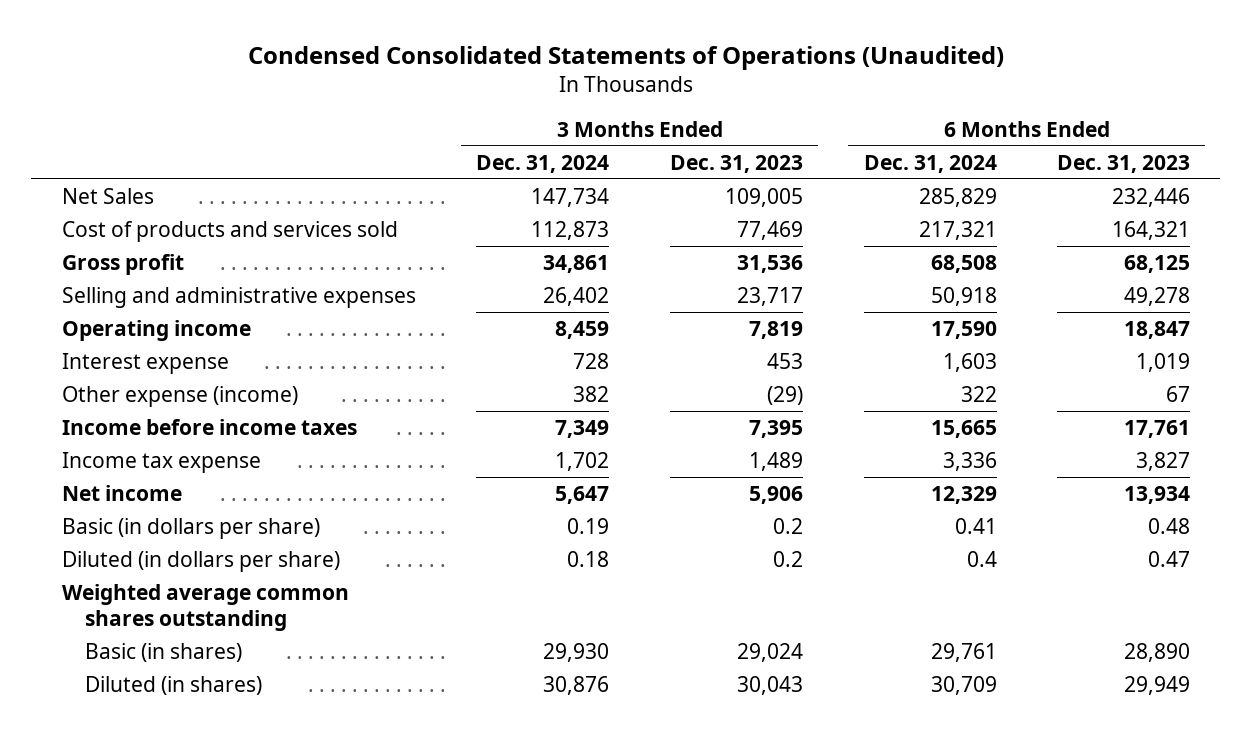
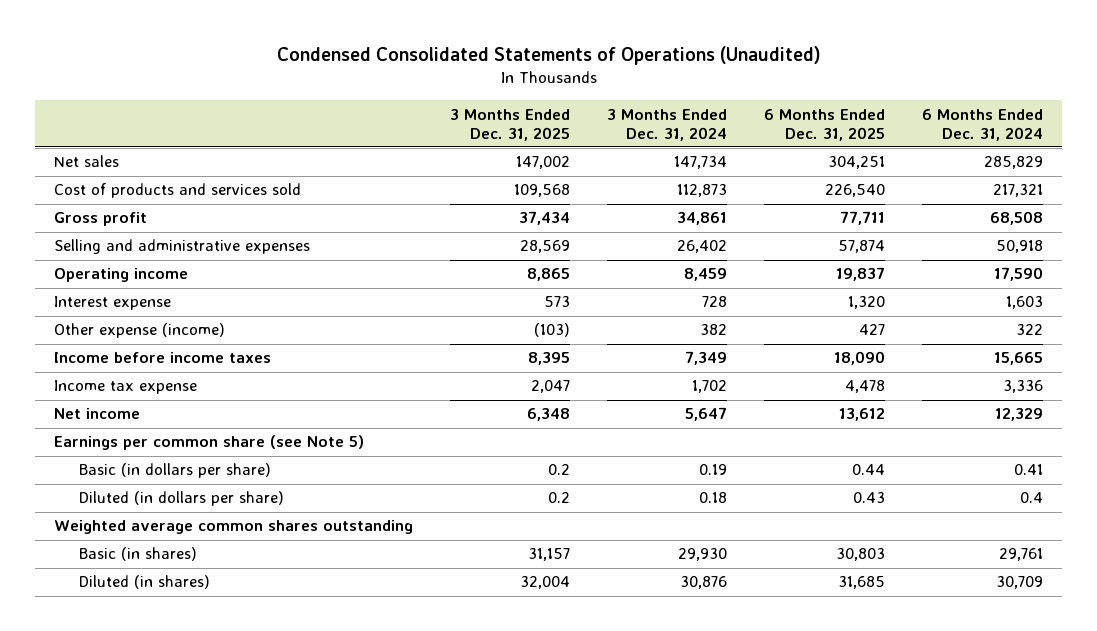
- | 3 Months Ended Dec. 31, 2024 | 3 Months Ended Dec. 31, 2023 | 6 Months Ended Dec. 31, 2024 | 6 Months Ended Dec. 31, 2023
+ | 3 Months Ended Dec. 31, 2025 | 3 Months Ended Dec. 31, 2024 | 6 Months Ended Dec. 31, 2025 | 6 Months Ended Dec. 31, 2024
- Net Sales | 147,734 | 109,005 | 285,829 | 232,446
+ Net sales | 147,002 | 147,734 | 304,251 | 285,829
+ Earnings per common share (see Note 5)

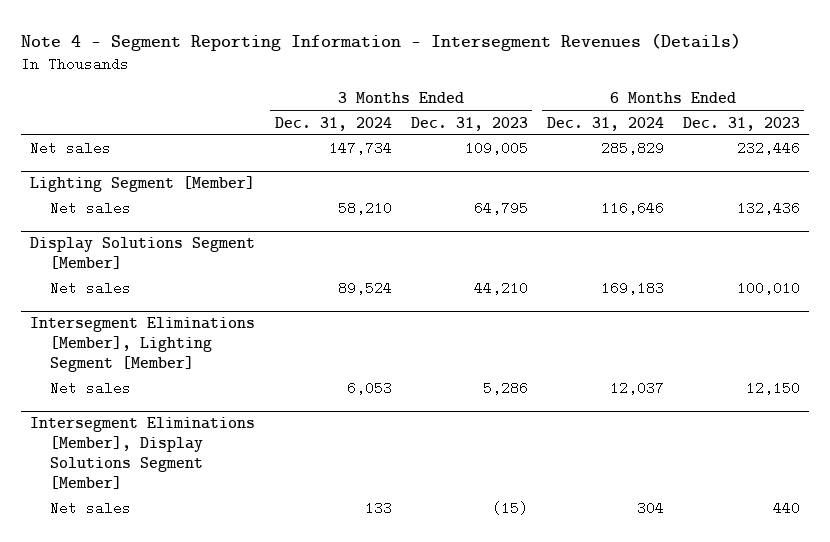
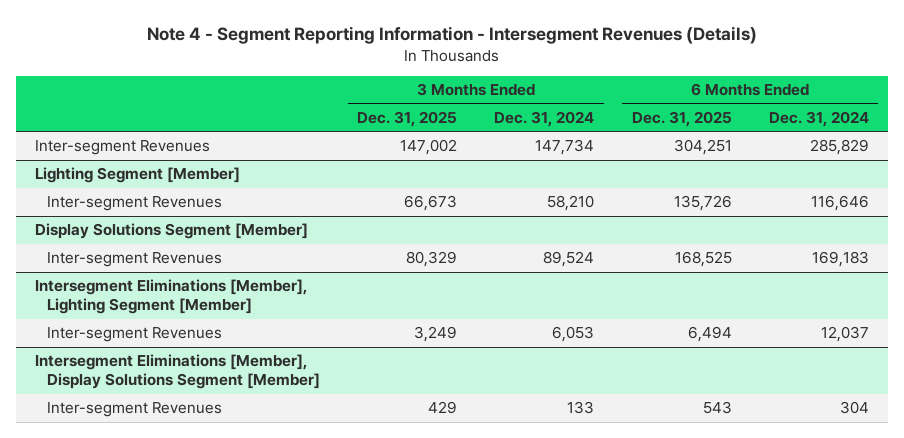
- | 3 Months Ended Dec. 31, 2024 | 3 Months Ended Dec. 31, 2023 | 6 Months Ended Dec. 31, 2024 | 6 Months Ended Dec. 31, 2023
+ | 3 Months Ended Dec. 31, 2025 | 3 Months Ended Dec. 31, 2024 | 6 Months Ended Dec. 31, 2025 | 6 Months Ended Dec. 31, 2024
- Net sales | 147,734 | 109,005 | 285,829 | 232,446
+ Inter-segment Revenues | 147,002 | 147,734 | 304,251 | 285,829
@ Lighting Segment [Member]
- Net sales | 58,210 | 64,795 | 116,646 | 132,436
+ Inter-segment Revenues | 66,673 | 58,210 | 135,726 | 116,646
@ Display Solutions Segment [Member]
- Net sales | 89,524 | 44,210 | 169,183 | 100,010
+ Inter-segment Revenues | 80,329 | 89,524 | 168,525 | 169,183
@ Intersegment Eliminations [Member], Lighting Segment [Member]
- Net sales | 6,053 | 5,286 | 12,037 | 12,150
+ Inter-segment Revenues | 3,249 | 6,053 | 6,494 | 12,037
@ Intersegment Eliminations [Member], Display Solutions Segment [Member]
- Net sales | 133 | (15) | 304 | 440
+ Inter-segment Revenues | 429 | 133 | 543 | 304

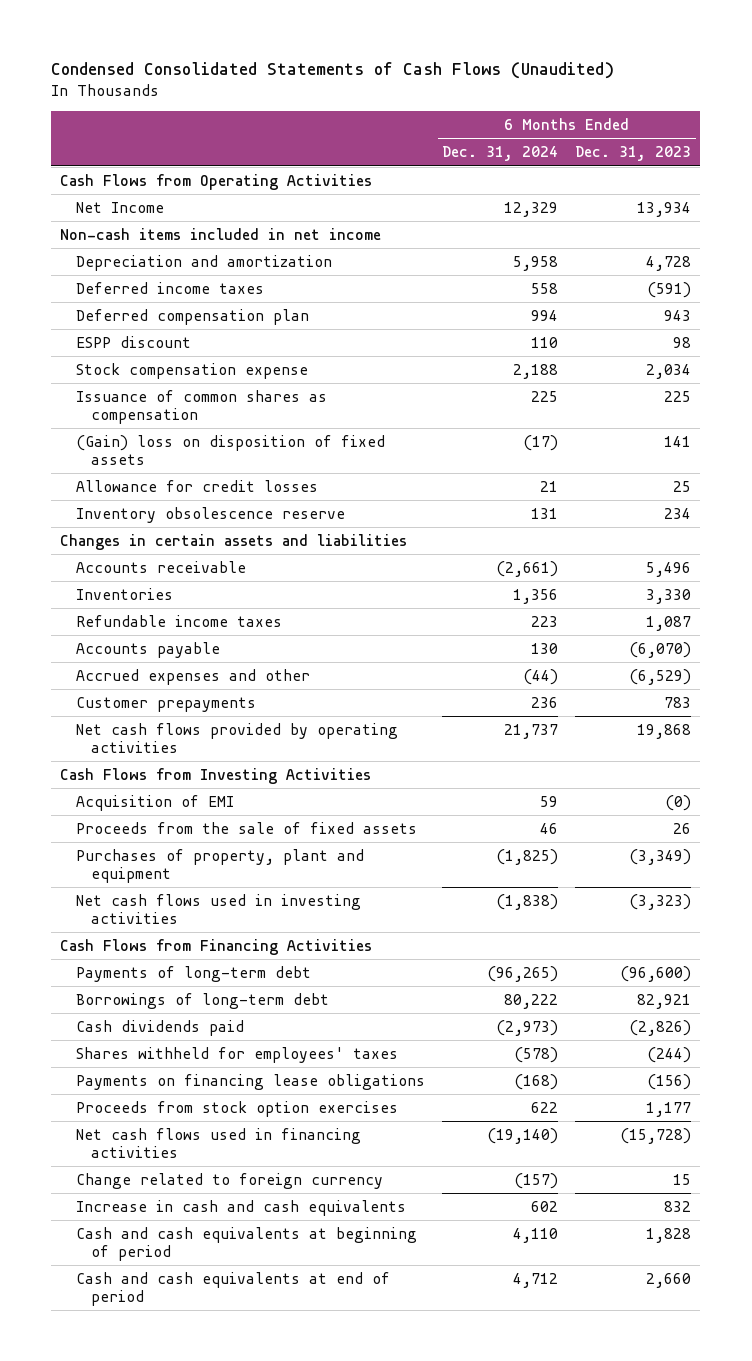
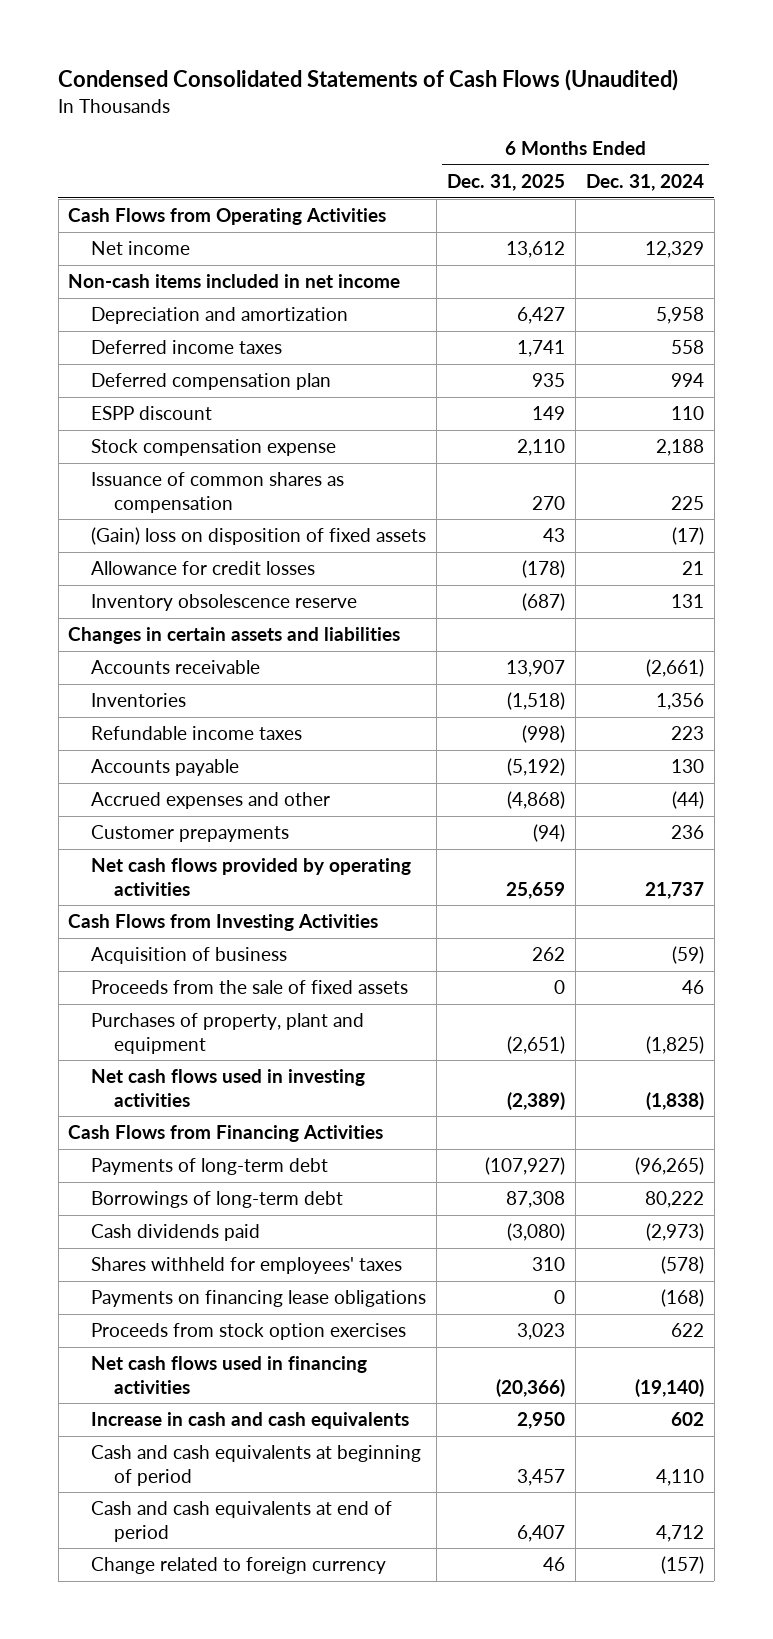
- | 6 Months Ended Dec. 31, 2024 | 6 Months Ended Dec. 31, 2023
+ | 6 Months Ended Dec. 31, 2025 | 6 Months Ended Dec. 31, 2024
- Net Income | 12,329 | 13,934
+ Net income | 13,612 | 12,329
- Acquisition of EMI | 59 | (0)
+ Acquisition of business | 262 | (59)
moved down: Change related to foreign currency | 46 | (157)

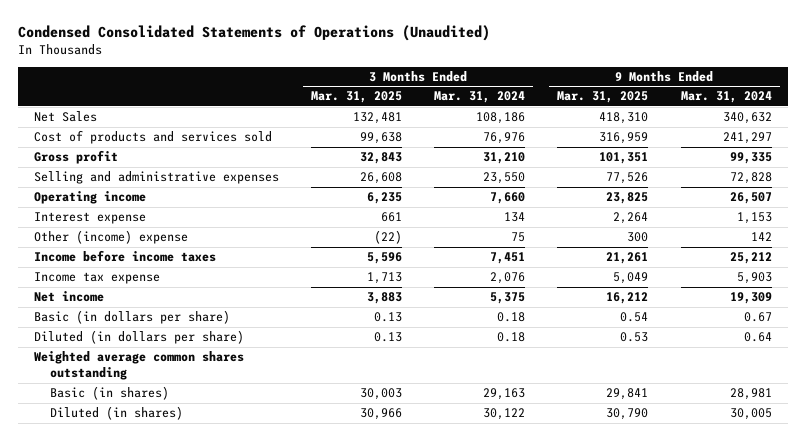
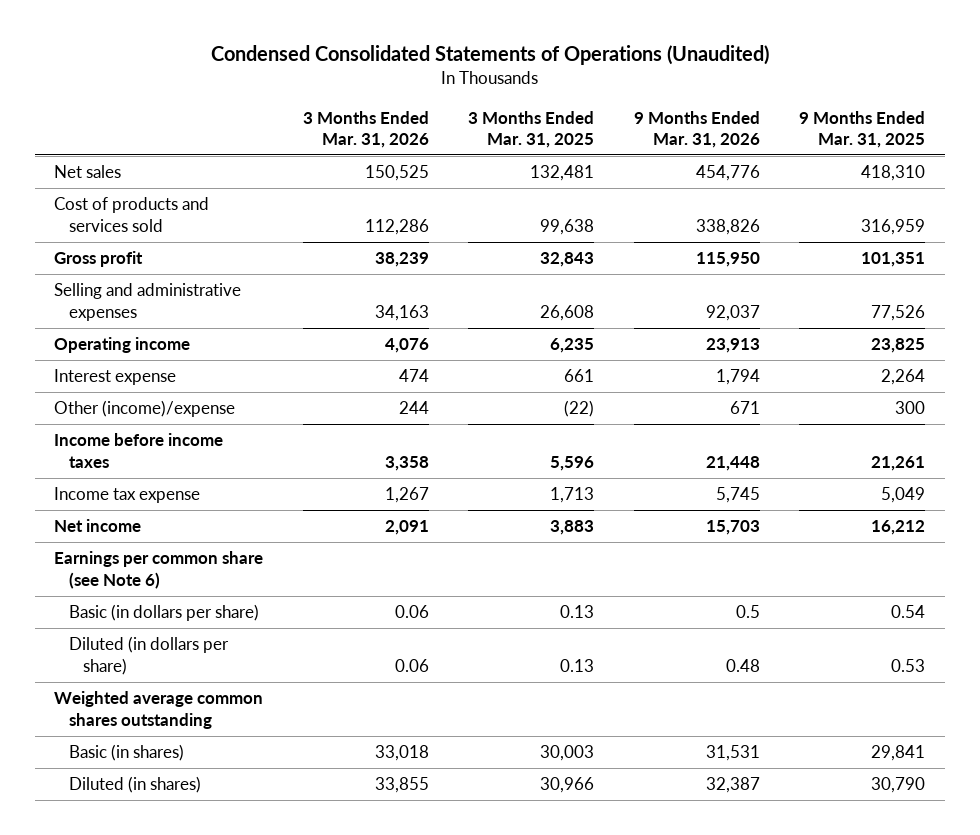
- | 3 Months Ended Mar. 31, 2025 | 3 Months Ended Mar. 31, 2024 | 9 Months Ended Mar. 31, 2025 | 9 Months Ended Mar. 31, 2024
+ | 3 Months Ended Mar. 31, 2026 | 3 Months Ended Mar. 31, 2025 | 9 Months Ended Mar. 31, 2026 | 9 Months Ended Mar. 31, 2025
- Net Sales | 132,481 | 108,186 | 418,310 | 340,632
+ Net sales | 150,525 | 132,481 | 454,776 | 418,310
- Other (income) expense | (22) | 75 | 300 | 142
+ Other (income)/expense | 244 | (22) | 671 | 300
+ Earnings per common share (see Note 6)

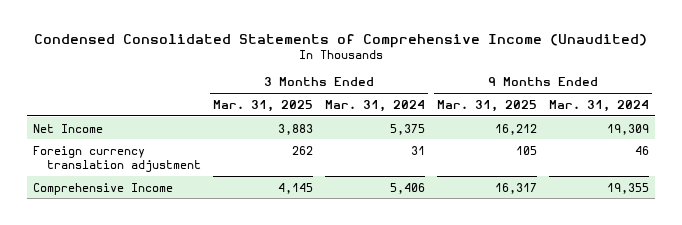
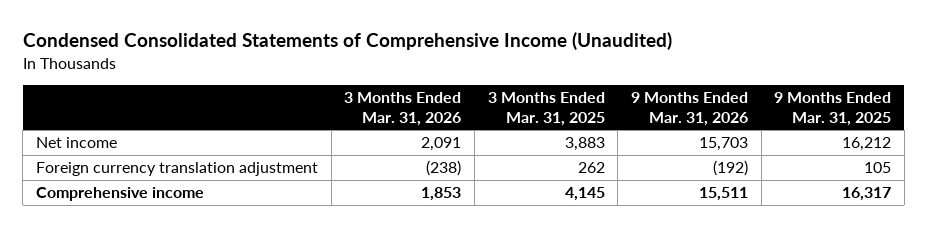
- | 3 Months Ended Mar. 31, 2025 | 3 Months Ended Mar. 31, 2024 | 9 Months Ended Mar. 31, 2025 | 9 Months Ended Mar. 31, 2024
+ | 3 Months Ended Mar. 31, 2026 | 3 Months Ended Mar. 31, 2025 | 9 Months Ended Mar. 31, 2026 | 9 Months Ended Mar. 31, 2025
- Net Income | 3,883 | 5,375 | 16,212 | 19,309
+ Net income | 2,091 | 3,883 | 15,703 | 16,212
- Comprehensive Income | 4,145 | 5,406 | 16,317 | 19,355
+ Comprehensive income | 1,853 | 4,145 | 15,511 | 16,317

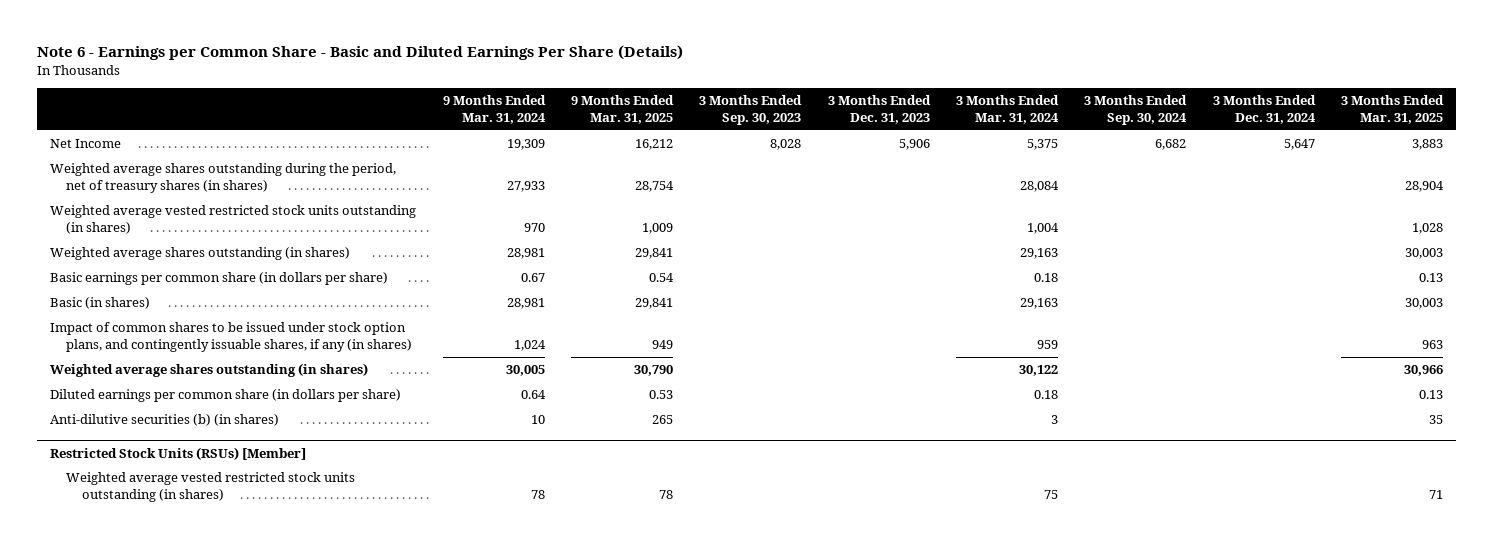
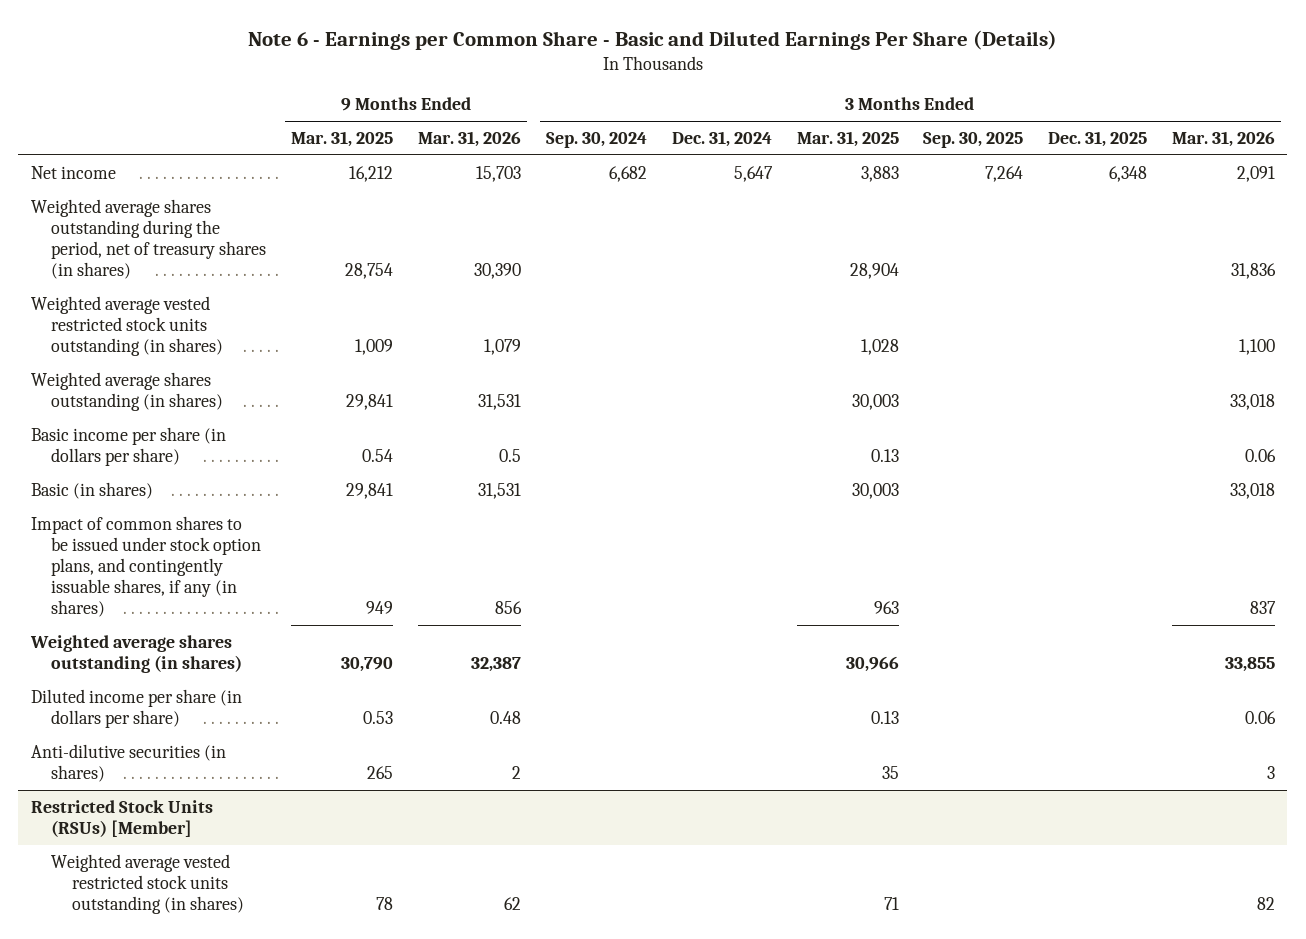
- | 9 Months Ended Mar. 31, 2024 | 9 Months Ended Mar. 31, 2025 | 3 Months Ended Sep. 30, 2023 | 3 Months Ended Dec. 31, 2023 | 3 Months Ended Mar. 31, 2024 | 3 Months Ended Sep. 30, 2024 | 3 Months Ended Dec. 31, 2024 | 3 Months Ended Mar. 31, 2025
+ | 9 Months Ended Mar. 31, 2025 | 9 Months Ended Mar. 31, 2026 | 3 Months Ended Sep. 30, 2024 | 3 Months Ended Dec. 31, 2024 | 3 Months Ended Mar. 31, 2025 | 3 Months Ended Sep. 30, 2025 | 3 Months Ended Dec. 31, 2025 | 3 Months Ended Mar. 31, 2026
- Net Income | 19,309 | 16,212 | 8,028 | 5,906 | 5,375 | 6,682 | 5,647 | 3,883
+ Net income | 16,212 | 15,703 | 6,682 | 5,647 | 3,883 | 7,264 | 6,348 | 2,091
- Basic earnings per common share (in dollars per share) | 0.67 | 0.54 | | | 0.18 | | | 0.13
+ Basic income per share (in dollars per share) | 0.54 | 0.5 | | | 0.13 | | | 0.06
- Diluted earnings per common share (in dollars per share) | 0.64 | 0.53 | | | 0.18 | | | 0.13
- Anti-dilutive securities (b) (in shares) | 10 | 265 | | | 3 | | | 35
+ Diluted income per share (in dollars per share) | 0.53 | 0.48 | | | 0.13 | | | 0.06
+ Anti-dilutive securities (in shares) | 265 | 2 | | | 35 | | | 3

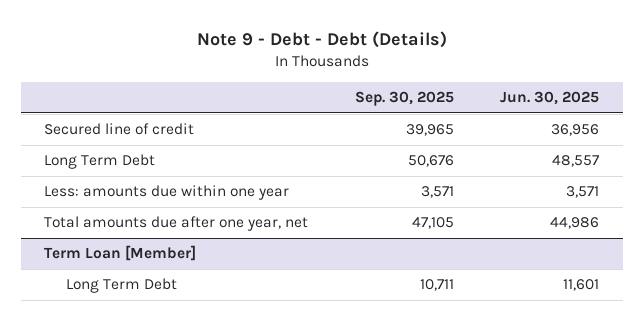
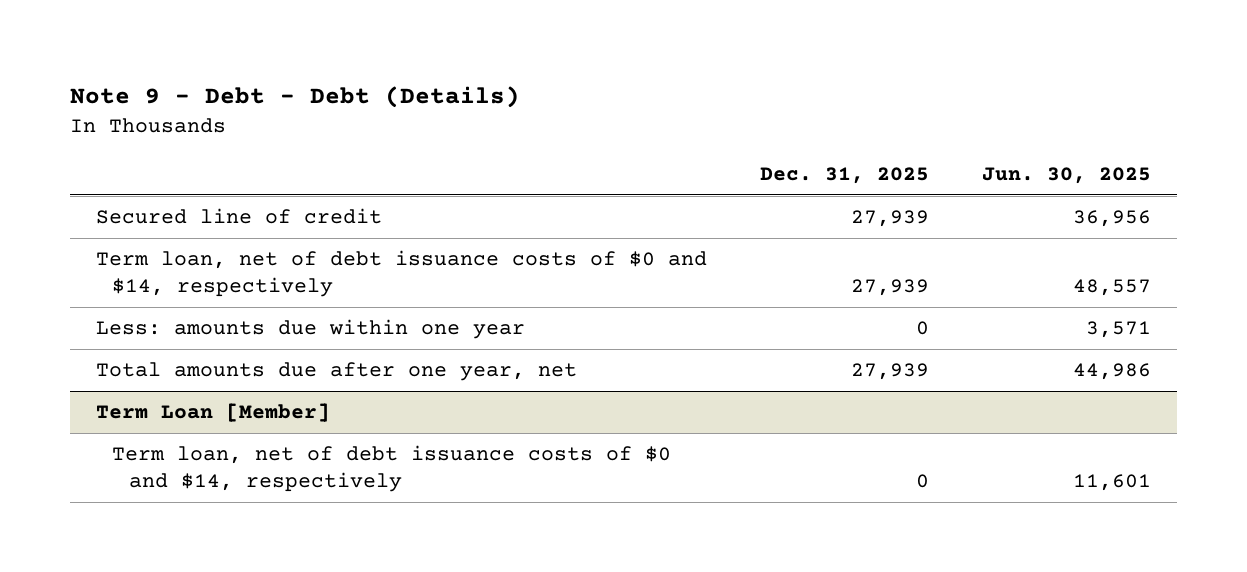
- | Sep. 30, 2025 | Jun. 30, 2025
+ | Dec. 31, 2025 | Jun. 30, 2025
- Long Term Debt | 50,676 | 48,557
+ Term loan, net of debt issuance costs of $0 and $14, respectively | 27,939 | 48,557
@ Term Loan [Member]
- Long Term Debt | 10,711 | 11,601
+ Term loan, net of debt issuance costs of $0 and $14, respectively | 0 | 11,601

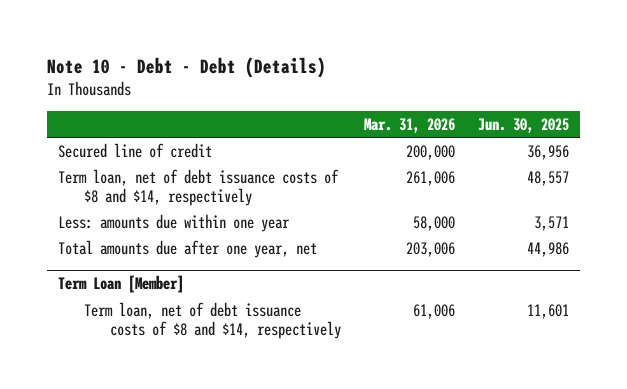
- Note 9 - Debt - Debt (Details)
+ Note 10 - Debt - Debt (Details)
- | Dec. 31, 2025 | Jun. 30, 2025
+ | Mar. 31, 2026 | Jun. 30, 2025
- Term loan, net of debt issuance costs of $0 and $14, respectively | 27,939 | 48,557
+ Term loan, net of debt issuance costs of $8 and $14, respectively | 261,006 | 48,557
@ Term Loan [Member]
- Term loan, net of debt issuance costs of $0 and $14, respectively | 0 | 11,601
+ Term loan, net of debt issuance costs of $8 and $14, respectively | 61,006 | 11,601

